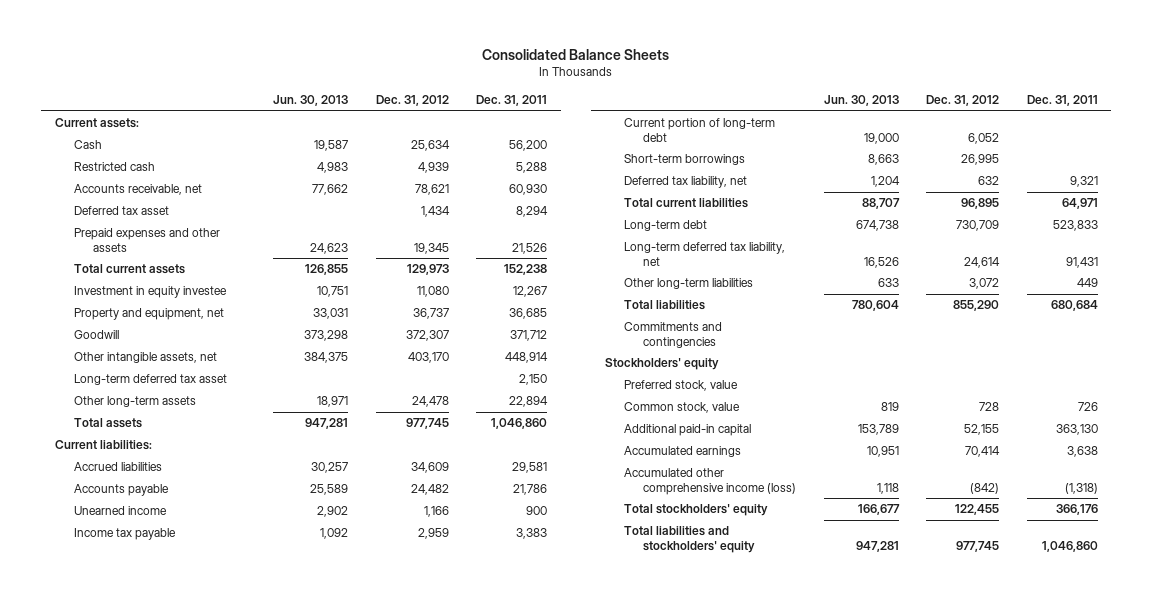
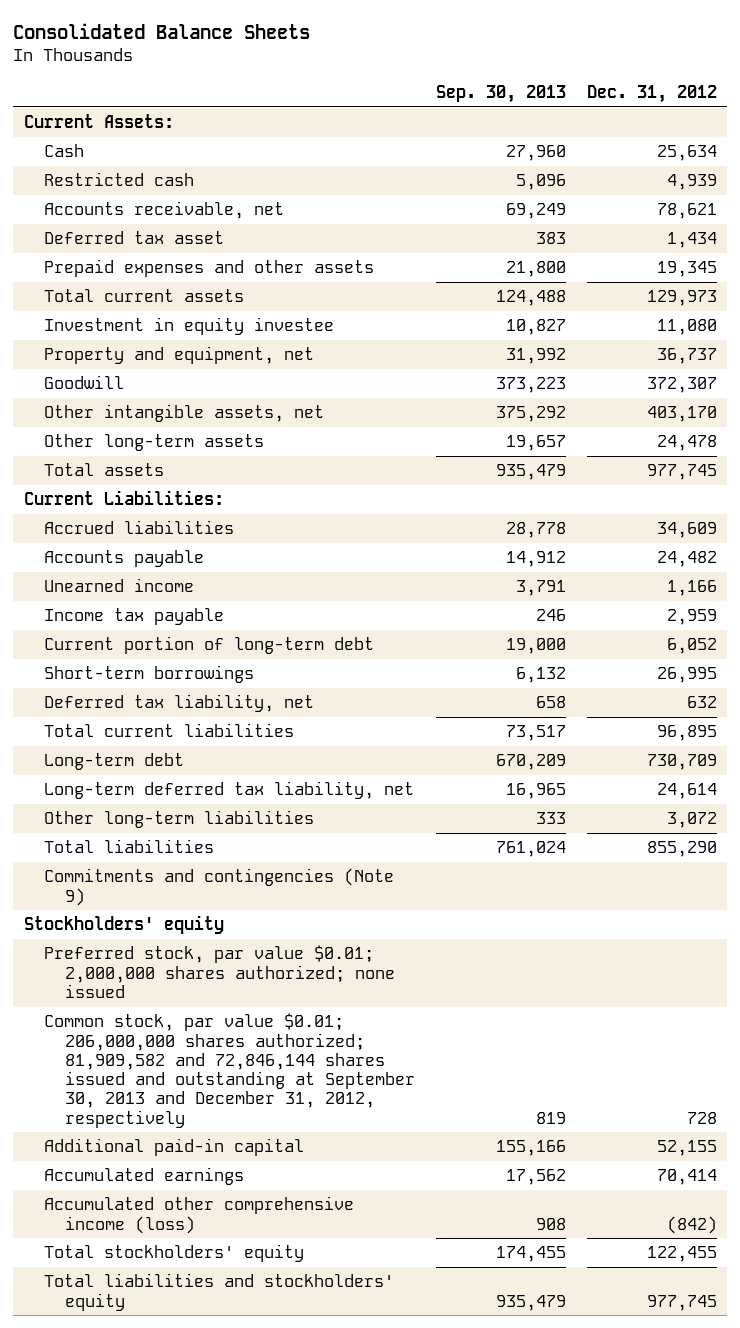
- | Jun. 30, 2013 | Dec. 31, 2012 | Dec. 31, 2011
+ | Sep. 30, 2013 | Dec. 31, 2012
- Current assets:
+ Current Assets:
- Long-term deferred tax asset | | | 2,150
- Current liabilities:
+ Current Liabilities:
- Commitments and contingencies
+ Commitments and contingencies (Note 9)
- Preferred stock, value
- Common stock, value | 819 | 728 | 726
+ Preferred stock, par value $0.01; 2,000,000 shares authorized; none issued
+ Common stock, par value $0.01; 206,000,000 shares authorized; 81,909,582 and 72,846,144 shares issued and outstanding at September 30, 2013 and December 31, 2012, respectively | 819 | 728

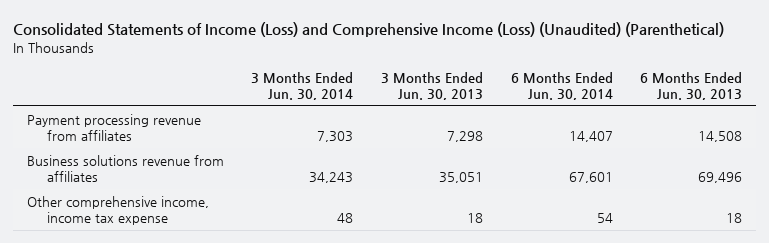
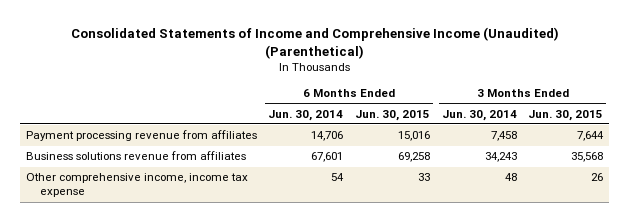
- Consolidated Statements of Income (Loss) and Comprehensive Income (Loss) (Unaudited) (Parenthetical)
+ Consolidated Statements of Income and Comprehensive Income (Unaudited) (Parenthetical)
- | 3 Months Ended Jun. 30, 2014 | 3 Months Ended Jun. 30, 2013 | 6 Months Ended Jun. 30, 2014 | 6 Months Ended Jun. 30, 2013
+ | 6 Months Ended Jun. 30, 2014 | 6 Months Ended Jun. 30, 2015 | 3 Months Ended Jun. 30, 2014 | 3 Months Ended Jun. 30, 2015
- Payment processing revenue from affiliates | 7,303 | 7,298 | 14,407 | 14,508
+ Payment processing revenue from affiliates | 14,706 | 15,016 | 7,458 | 7,644

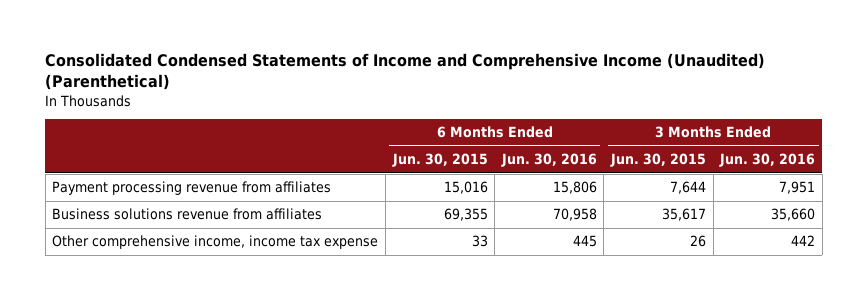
- Consolidated Statements of Income and Comprehensive Income (Unaudited) (Parenthetical)
+ Consolidated Condensed Statements of Income and Comprehensive Income (Unaudited) (Parenthetical)
- | 6 Months Ended Jun. 30, 2014 | 6 Months Ended Jun. 30, 2015 | 3 Months Ended Jun. 30, 2014 | 3 Months Ended Jun. 30, 2015
+ | 6 Months Ended Jun. 30, 2015 | 6 Months Ended Jun. 30, 2016 | 3 Months Ended Jun. 30, 2015 | 3 Months Ended Jun. 30, 2016
- Business solutions revenue from affiliates | 67,601 | 69,258 | 34,243 | 35,568
+ Business solutions revenue from affiliates | 69,355 | 70,958 | 35,617 | 35,660

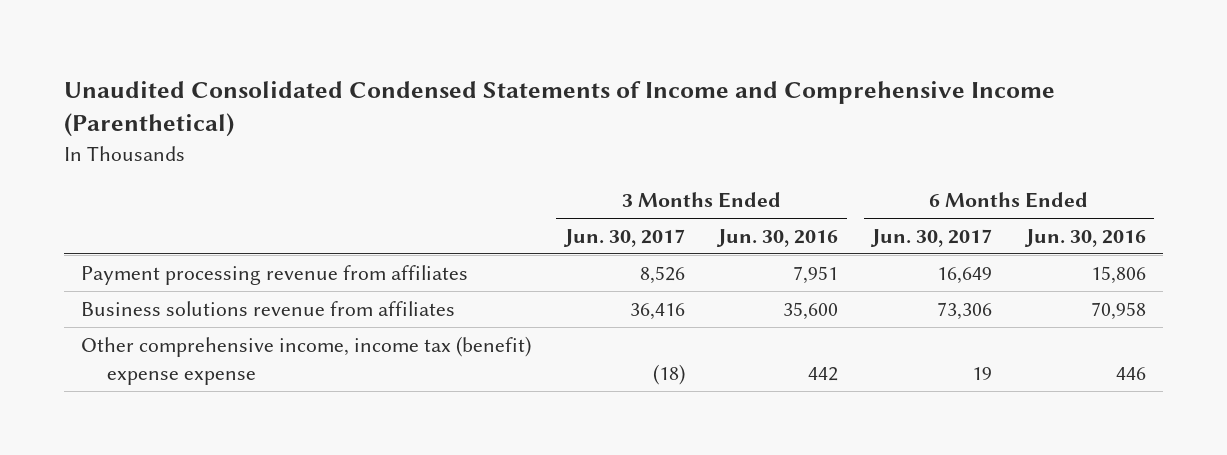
- Consolidated Condensed Statements of Income and Comprehensive Income (Unaudited) (Parenthetical)
+ Unaudited Consolidated Condensed Statements of Income and Comprehensive Income (Parenthetical)
- | 6 Months Ended Jun. 30, 2015 | 6 Months Ended Jun. 30, 2016 | 3 Months Ended Jun. 30, 2015 | 3 Months Ended Jun. 30, 2016
+ | 3 Months Ended Jun. 30, 2017 | 3 Months Ended Jun. 30, 2016 | 6 Months Ended Jun. 30, 2017 | 6 Months Ended Jun. 30, 2016
- Business solutions revenue from affiliates | 69,355 | 70,958 | 35,617 | 35,660
- Other comprehensive income, income tax expense | 33 | 445 | 26 | 442
+ Business solutions revenue from affiliates | 36,416 | 35,600 | 73,306 | 70,958
+ Other comprehensive income, income tax (benefit) expense expense | (18) | 442 | 19 | 446

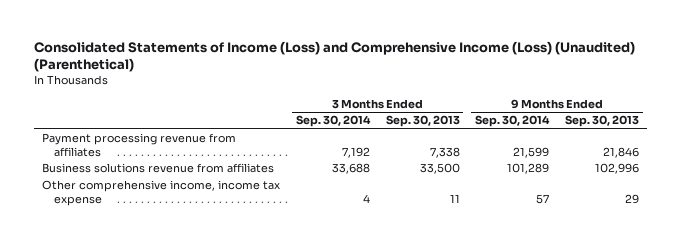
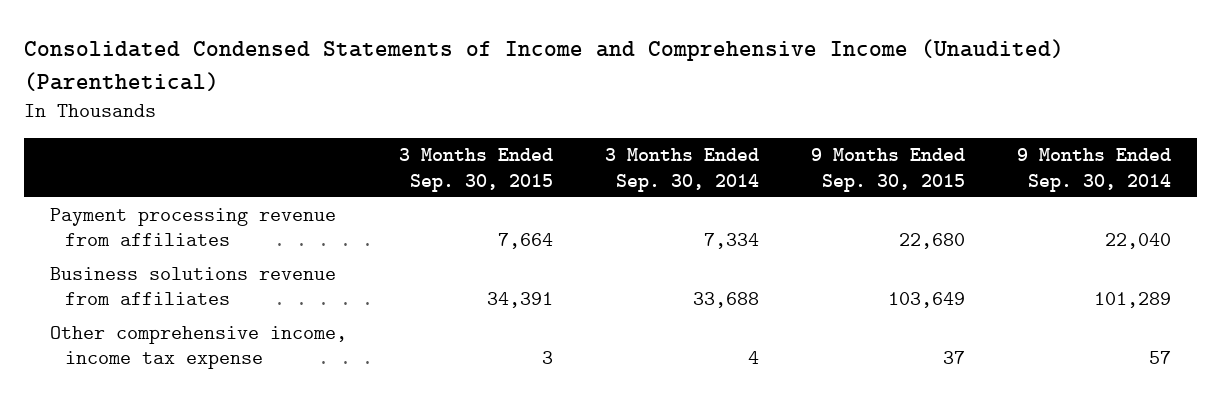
- Consolidated Statements of Income (Loss) and Comprehensive Income (Loss) (Unaudited) (Parenthetical)
+ Consolidated Condensed Statements of Income and Comprehensive Income (Unaudited) (Parenthetical)
- | 3 Months Ended Sep. 30, 2014 | 3 Months Ended Sep. 30, 2013 | 9 Months Ended Sep. 30, 2014 | 9 Months Ended Sep. 30, 2013
+ | 3 Months Ended Sep. 30, 2015 | 3 Months Ended Sep. 30, 2014 | 9 Months Ended Sep. 30, 2015 | 9 Months Ended Sep. 30, 2014
- Payment processing revenue from affiliates | 7,192 | 7,338 | 21,599 | 21,846
+ Payment processing revenue from affiliates | 7,664 | 7,334 | 22,680 | 22,040

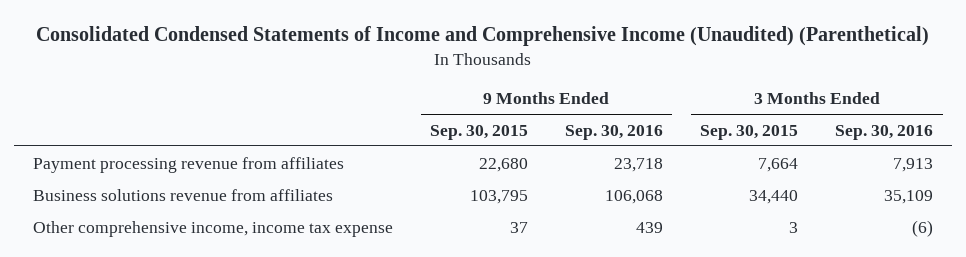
- | 3 Months Ended Sep. 30, 2015 | 3 Months Ended Sep. 30, 2014 | 9 Months Ended Sep. 30, 2015 | 9 Months Ended Sep. 30, 2014
+ | 9 Months Ended Sep. 30, 2015 | 9 Months Ended Sep. 30, 2016 | 3 Months Ended Sep. 30, 2015 | 3 Months Ended Sep. 30, 2016
- Business solutions revenue from affiliates | 34,391 | 33,688 | 103,649 | 101,289
+ Business solutions revenue from affiliates | 103,795 | 106,068 | 34,440 | 35,109

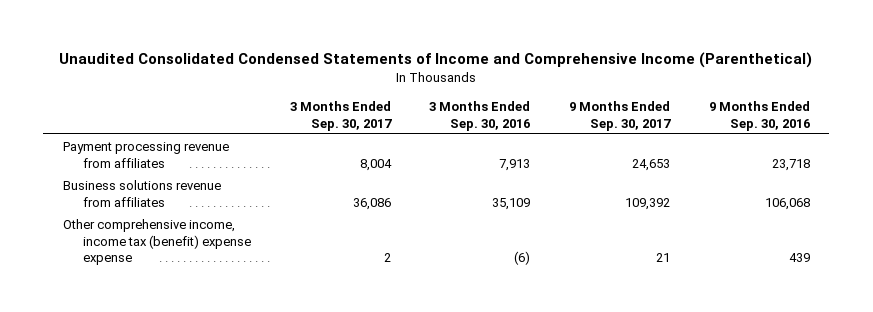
- Consolidated Condensed Statements of Income and Comprehensive Income (Unaudited) (Parenthetical)
+ Unaudited Consolidated Condensed Statements of Income and Comprehensive Income (Parenthetical)
- | 9 Months Ended Sep. 30, 2015 | 9 Months Ended Sep. 30, 2016 | 3 Months Ended Sep. 30, 2015 | 3 Months Ended Sep. 30, 2016
+ | 3 Months Ended Sep. 30, 2017 | 3 Months Ended Sep. 30, 2016 | 9 Months Ended Sep. 30, 2017 | 9 Months Ended Sep. 30, 2016
- Other comprehensive income, income tax expense | 37 | 439 | 3 | (6)
+ Other comprehensive income, income tax (benefit) expense expense | 2 | (6) | 21 | 439

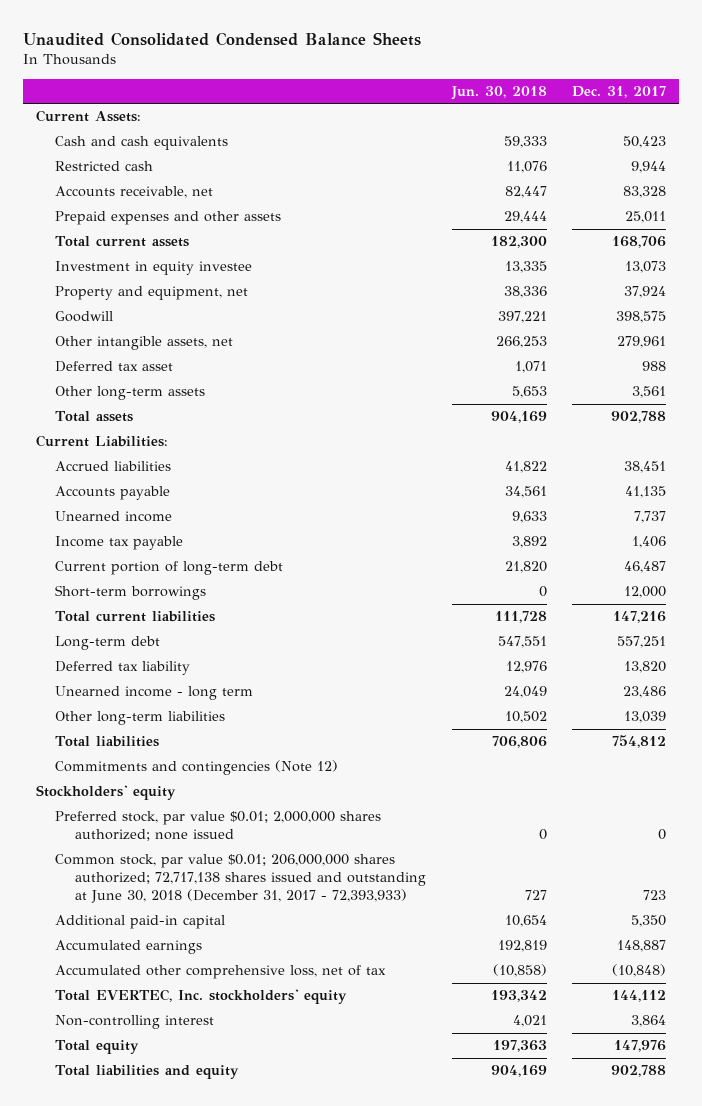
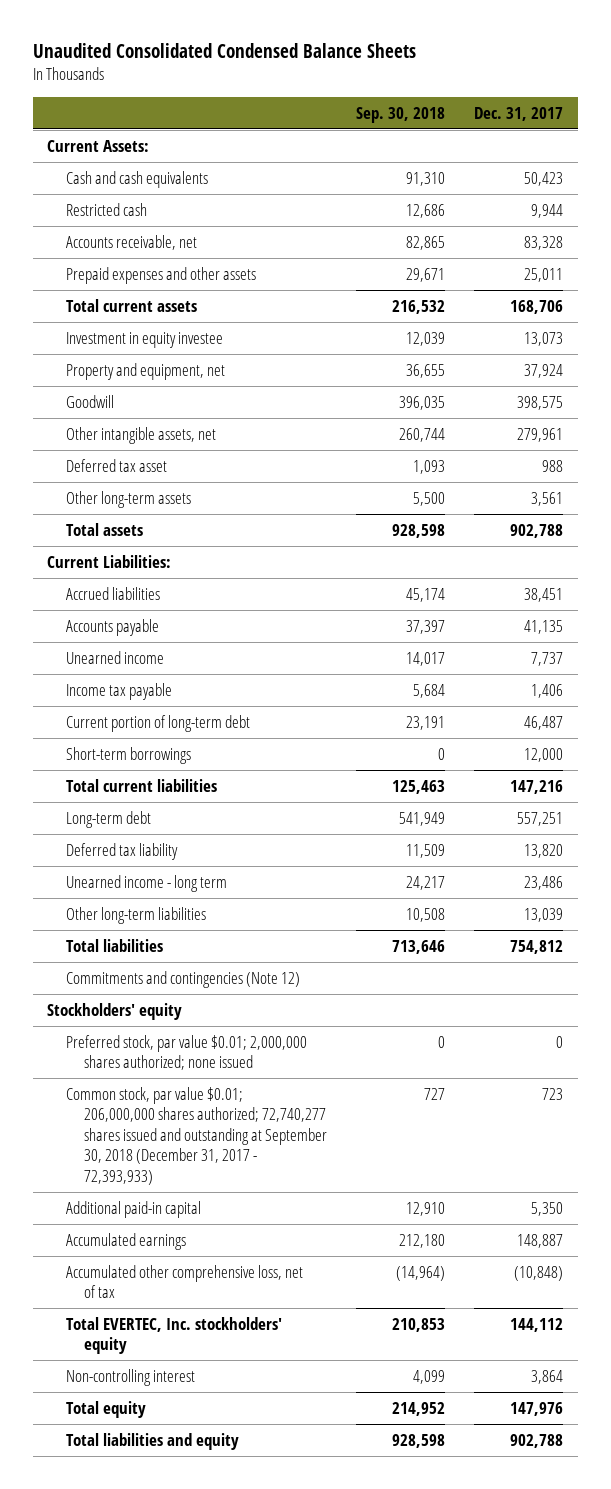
- | Jun. 30, 2018 | Dec. 31, 2017
+ | Sep. 30, 2018 | Dec. 31, 2017
- Common stock, par value $0.01; 206,000,000 shares authorized; 72,717,138 shares issued and outstanding at June 30, 2018 (December 31, 2017 - 72,393,933) | 727 | 723
+ Common stock, par value $0.01; 206,000,000 shares authorized; 72,740,277 shares issued and outstanding at September 30, 2018 (December 31, 2017 - 72,393,933) | 727 | 723

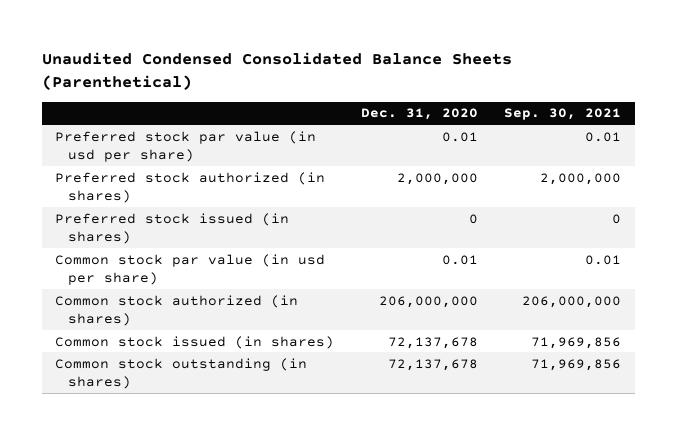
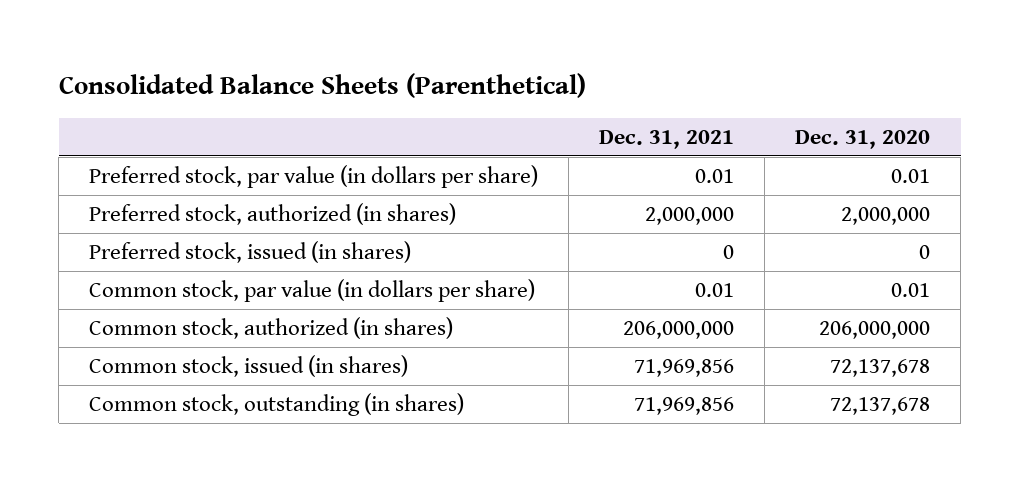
- Unaudited Condensed Consolidated Balance Sheets (Parenthetical)
+ Consolidated Balance Sheets (Parenthetical)
- | Dec. 31, 2020 | Sep. 30, 2021
+ | Dec. 31, 2021 | Dec. 31, 2020
- Preferred stock par value (in usd per share) | 0.01 | 0.01
- Preferred stock authorized (in shares) | 2,000,000 | 2,000,000
- Preferred stock issued (in shares) | 0 | 0
- Common stock par value (in usd per share) | 0.01 | 0.01
- Common stock authorized (in shares) | 206,000,000 | 206,000,000
- Common stock issued (in shares) | 72,137,678 | 71,969,856
- Common stock outstanding (in shares) | 72,137,678 | 71,969,856
+ Preferred stock, par value (in dollars per share) | 0.01 | 0.01
+ Preferred stock, authorized (in shares) | 2,000,000 | 2,000,000
+ Preferred stock, issued (in shares) | 0 | 0
+ Common stock, par value (in dollars per share) | 0.01 | 0.01
+ Common stock, authorized (in shares) | 206,000,000 | 206,000,000
+ Common stock, issued (in shares) | 71,969,856 | 72,137,678
+ Common stock, outstanding (in shares) | 71,969,856 | 72,137,678

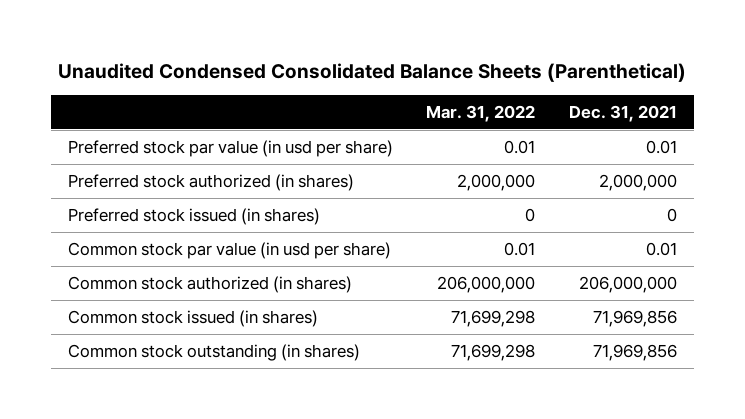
- Consolidated Balance Sheets (Parenthetical)
+ Unaudited Condensed Consolidated Balance Sheets (Parenthetical)
- | Dec. 31, 2021 | Dec. 31, 2020
+ | Mar. 31, 2022 | Dec. 31, 2021
- Preferred stock, par value (in dollars per share) | 0.01 | 0.01
- Preferred stock, authorized (in shares) | 2,000,000 | 2,000,000
- Preferred stock, issued (in shares) | 0 | 0
- Common stock, par value (in dollars per share) | 0.01 | 0.01
- Common stock, authorized (in shares) | 206,000,000 | 206,000,000
- Common stock, issued (in shares) | 71,969,856 | 72,137,678
- Common stock, outstanding (in shares) | 71,969,856 | 72,137,678
+ Preferred stock par value (in usd per share) | 0.01 | 0.01
+ Preferred stock authorized (in shares) | 2,000,000 | 2,000,000
+ Preferred stock issued (in shares) | 0 | 0
+ Common stock par value (in usd per share) | 0.01 | 0.01
+ Common stock authorized (in shares) | 206,000,000 | 206,000,000
+ Common stock issued (in shares) | 71,699,298 | 71,969,856
+ Common stock outstanding (in shares) | 71,699,298 | 71,969,856

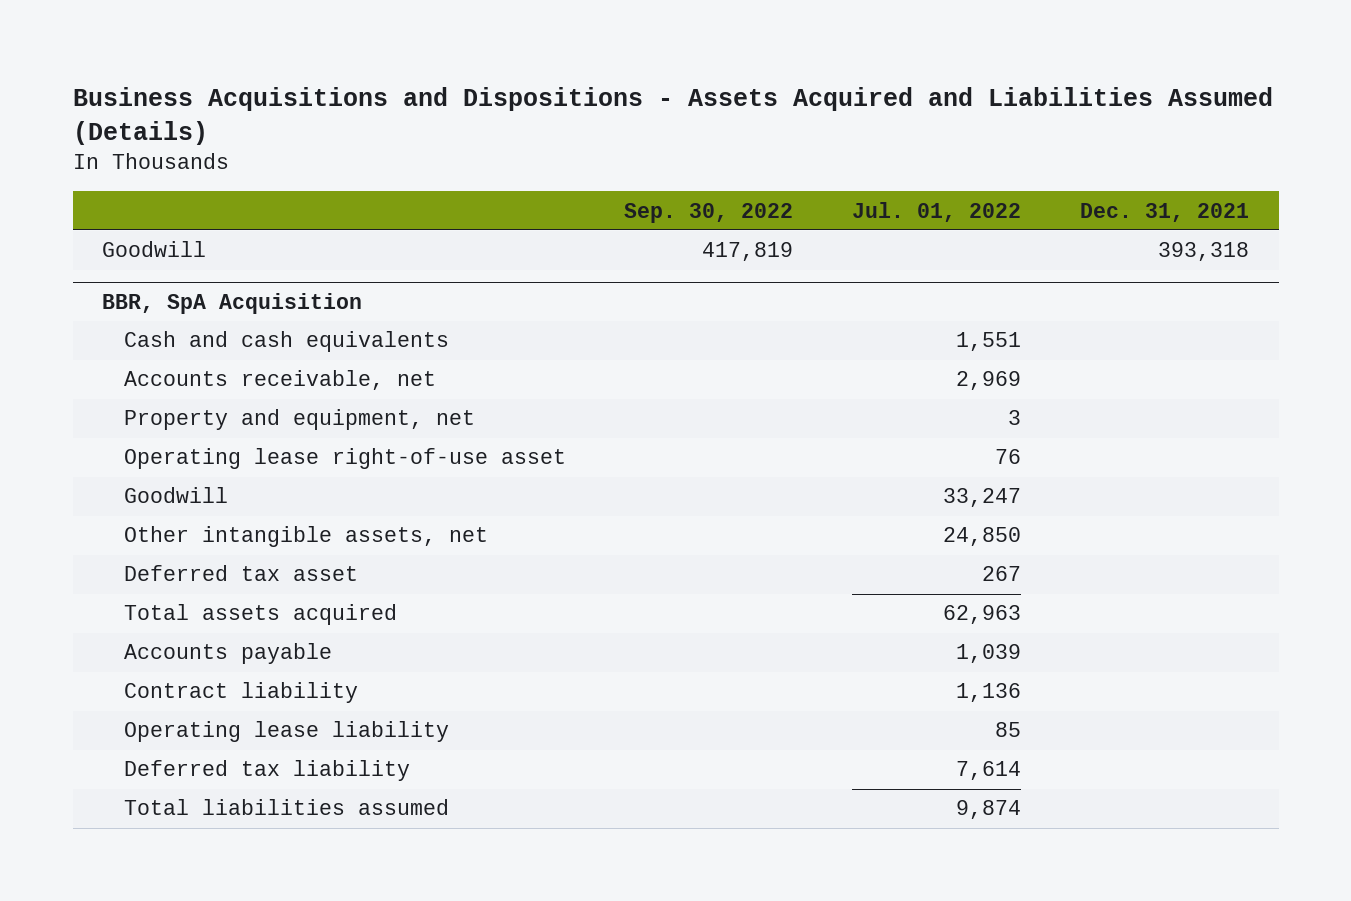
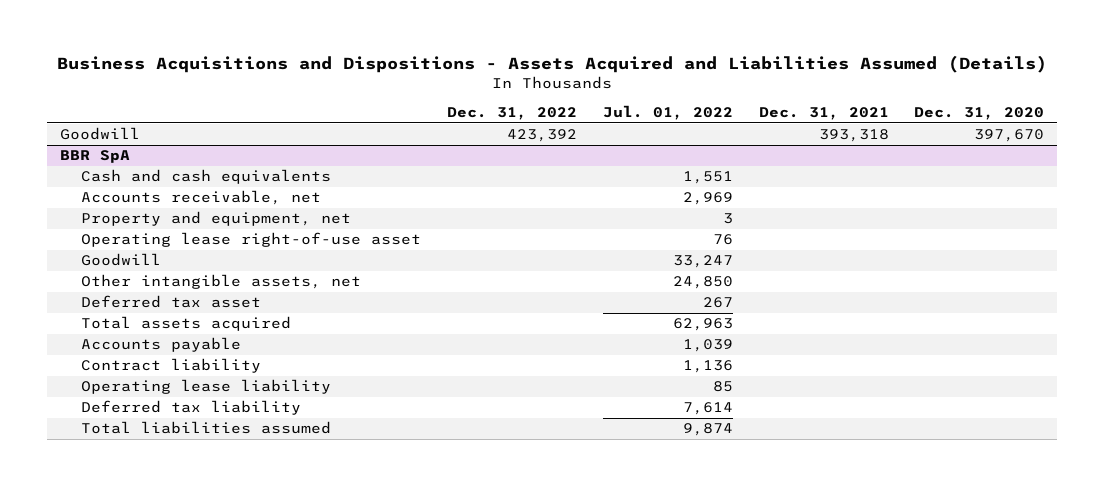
- | Sep. 30, 2022 | Jul. 01, 2022 | Dec. 31, 2021
+ | Dec. 31, 2022 | Jul. 01, 2022 | Dec. 31, 2021 | Dec. 31, 2020
- BBR, SpA Acquisition
+ BBR SpA

